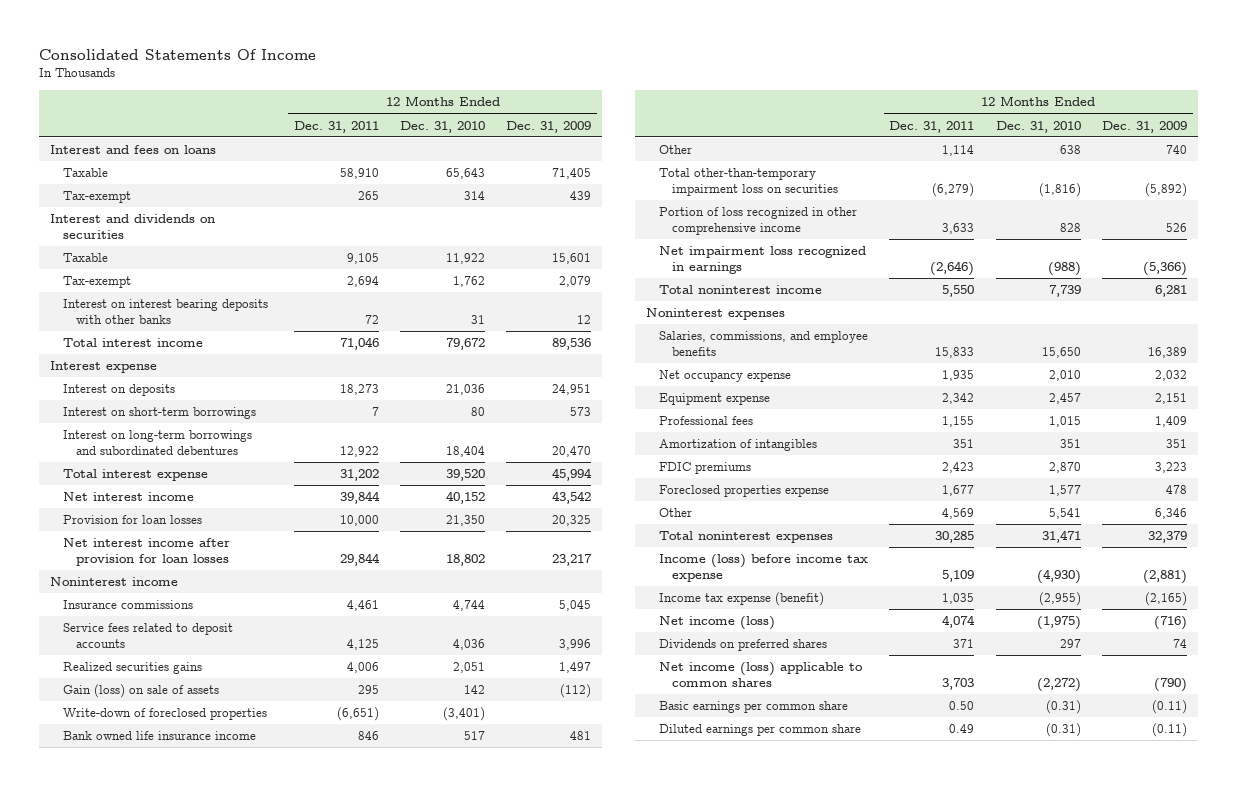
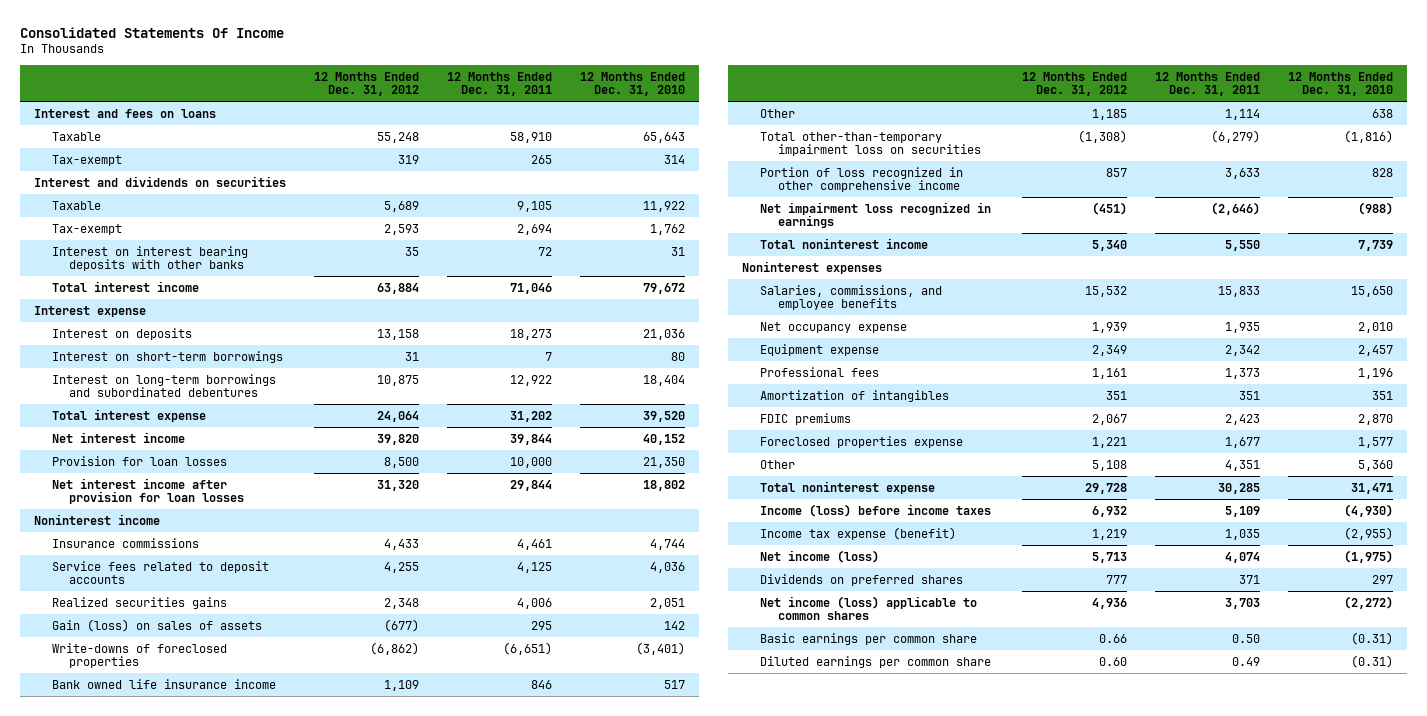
- | 12 Months Ended Dec. 31, 2011 | 12 Months Ended Dec. 31, 2010 | 12 Months Ended Dec. 31, 2009
+ | 12 Months Ended Dec. 31, 2012 | 12 Months Ended Dec. 31, 2011 | 12 Months Ended Dec. 31, 2010
- Gain (loss) on sale of assets | 295 | 142 | (112)
- Write-down of foreclosed properties | (6,651) | (3,401) |
+ Gain (loss) on sales of assets | (677) | 295 | 142
+ Write-downs of foreclosed properties | (6,862) | (6,651) | (3,401)
- Professional fees | 1,155 | 1,015 | 1,409
+ Professional fees | 1,161 | 1,373 | 1,196
- Other | 4,569 | 5,541 | 6,346
- Total noninterest expenses | 30,285 | 31,471 | 32,379
- Income (loss) before income tax expense | 5,109 | (4,930) | (2,881)
+ Other | 5,108 | 4,351 | 5,360
+ Total noninterest expense | 29,728 | 30,285 | 31,471
+ Income (loss) before income taxes | 6,932 | 5,109 | (4,930)

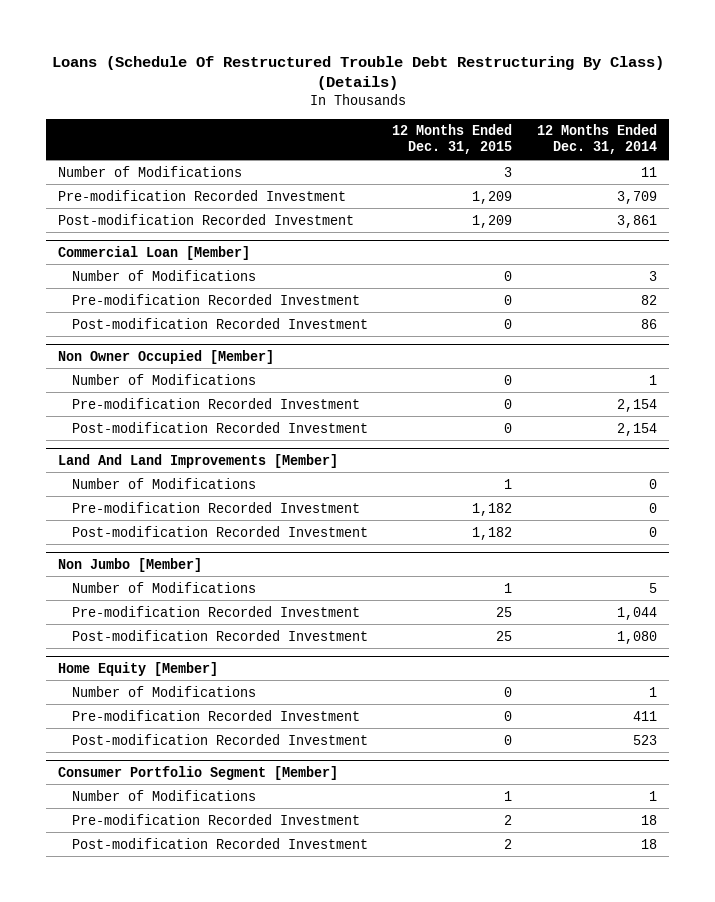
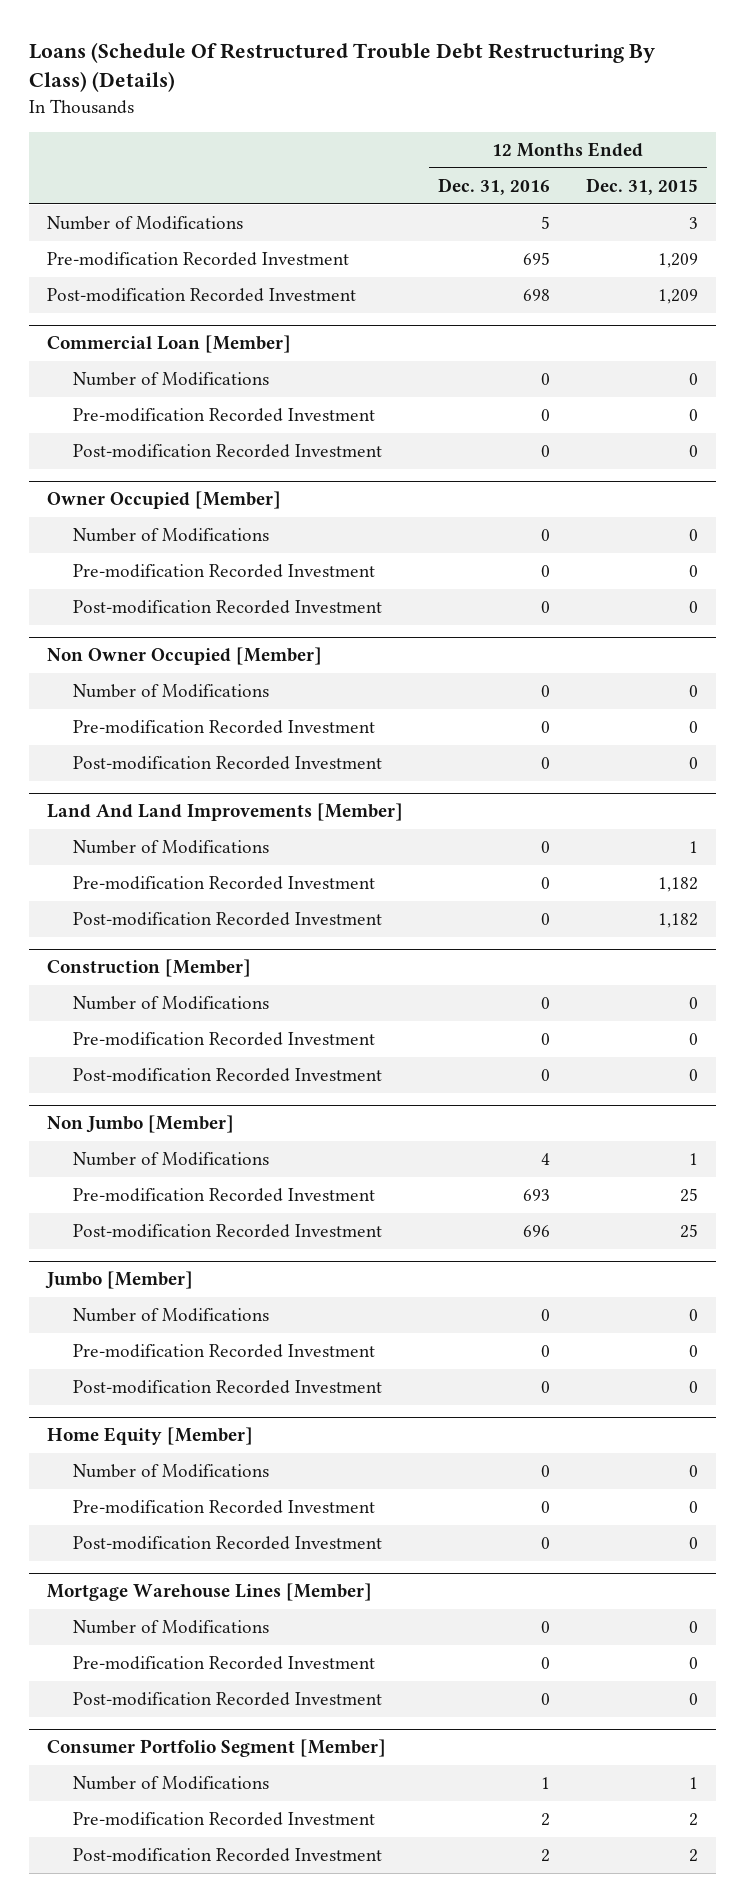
- | 12 Months Ended Dec. 31, 2015 | 12 Months Ended Dec. 31, 2014
+ | 12 Months Ended Dec. 31, 2016 | 12 Months Ended Dec. 31, 2015
+ Owner Occupied [Member]
+ Number of Modifications | 0 | 0
+ Pre-modification Recorded Investment | 0 | 0
+ Post-modification Recorded Investment | 0 | 0
+ Construction [Member]
+ Number of Modifications | 0 | 0
+ Pre-modification Recorded Investment | 0 | 0
+ Post-modification Recorded Investment | 0 | 0
+ Jumbo [Member]
+ Number of Modifications | 0 | 0
+ Pre-modification Recorded Investment | 0 | 0
+ Post-modification Recorded Investment | 0 | 0
+ Mortgage Warehouse Lines [Member]
+ Number of Modifications | 0 | 0
+ Pre-modification Recorded Investment | 0 | 0
+ Post-modification Recorded Investment | 0 | 0

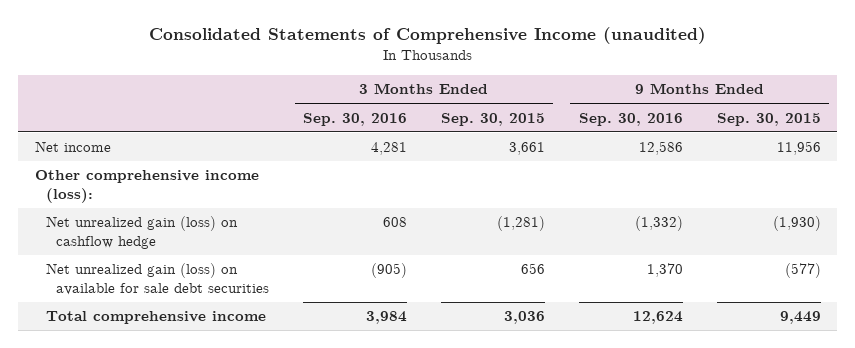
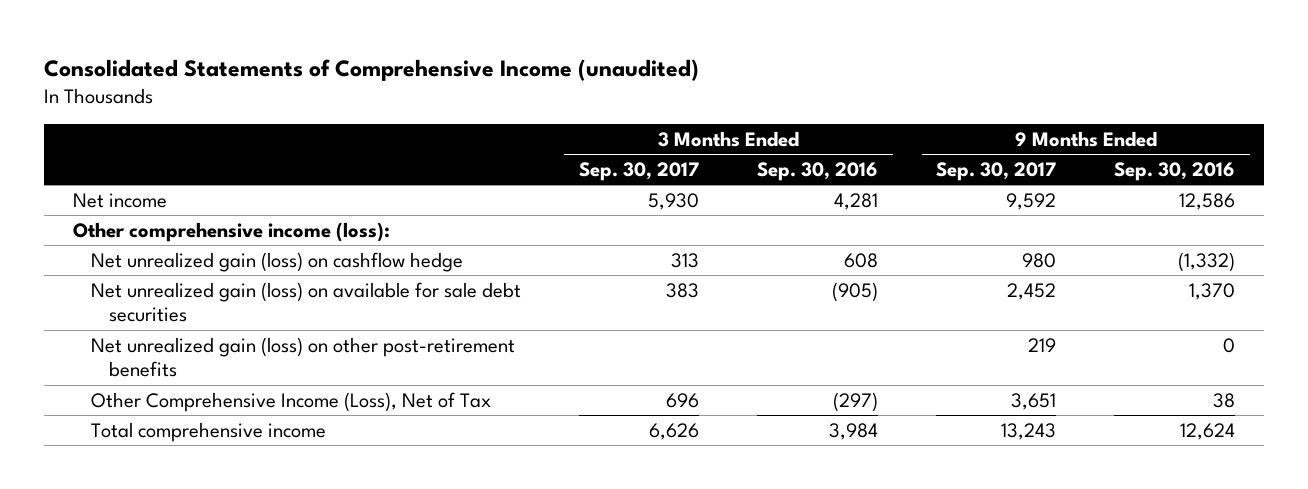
- | 3 Months Ended Sep. 30, 2016 | 3 Months Ended Sep. 30, 2015 | 9 Months Ended Sep. 30, 2016 | 9 Months Ended Sep. 30, 2015
+ | 3 Months Ended Sep. 30, 2017 | 3 Months Ended Sep. 30, 2016 | 9 Months Ended Sep. 30, 2017 | 9 Months Ended Sep. 30, 2016
+ Net unrealized gain (loss) on other post-retirement benefits | | | 219 | 0
+ Other Comprehensive Income (Loss), Net of Tax | 696 | (297) | 3,651 | 38

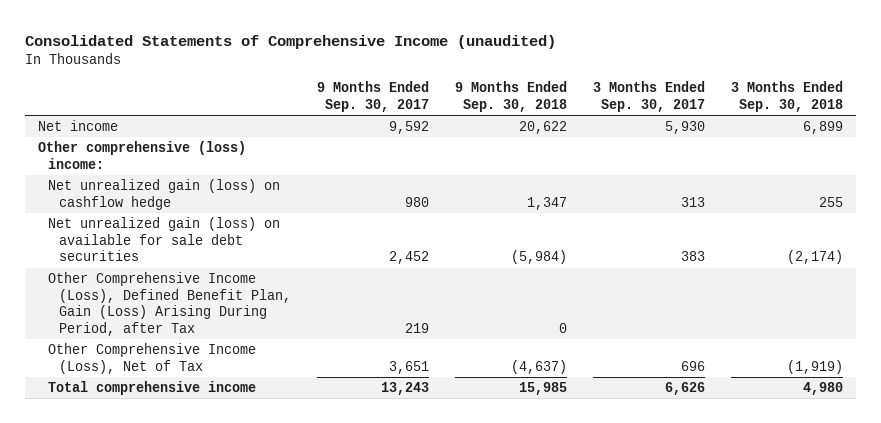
- | 3 Months Ended Sep. 30, 2017 | 3 Months Ended Sep. 30, 2016 | 9 Months Ended Sep. 30, 2017 | 9 Months Ended Sep. 30, 2016
+ | 9 Months Ended Sep. 30, 2017 | 9 Months Ended Sep. 30, 2018 | 3 Months Ended Sep. 30, 2017 | 3 Months Ended Sep. 30, 2018
- Other comprehensive income (loss):
+ Other comprehensive (loss) income:
- Net unrealized gain (loss) on other post-retirement benefits | | | 219 | 0
+ Other Comprehensive Income (Loss), Defined Benefit Plan, Gain (Loss) Arising During Period, after Tax | 219 | 0 | |

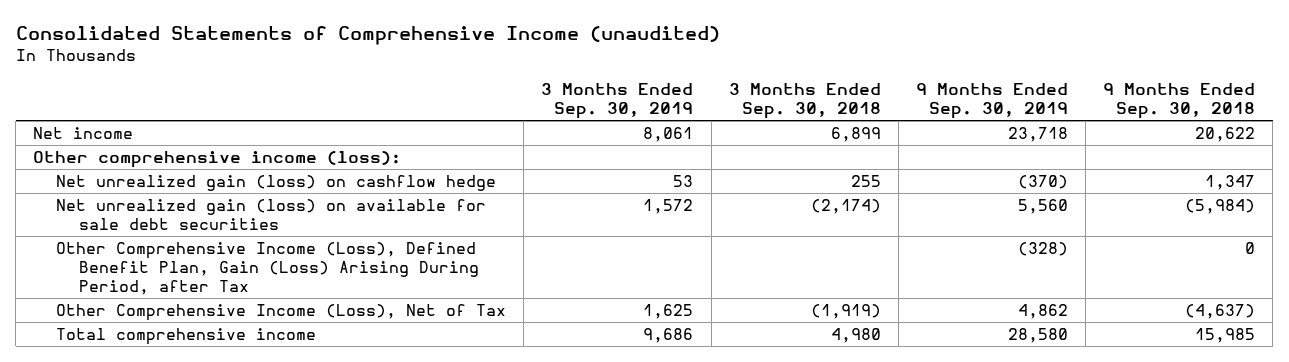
- | 9 Months Ended Sep. 30, 2017 | 9 Months Ended Sep. 30, 2018 | 3 Months Ended Sep. 30, 2017 | 3 Months Ended Sep. 30, 2018
+ | 3 Months Ended Sep. 30, 2019 | 3 Months Ended Sep. 30, 2018 | 9 Months Ended Sep. 30, 2019 | 9 Months Ended Sep. 30, 2018
- Other comprehensive (loss) income:
+ Other comprehensive income (loss):

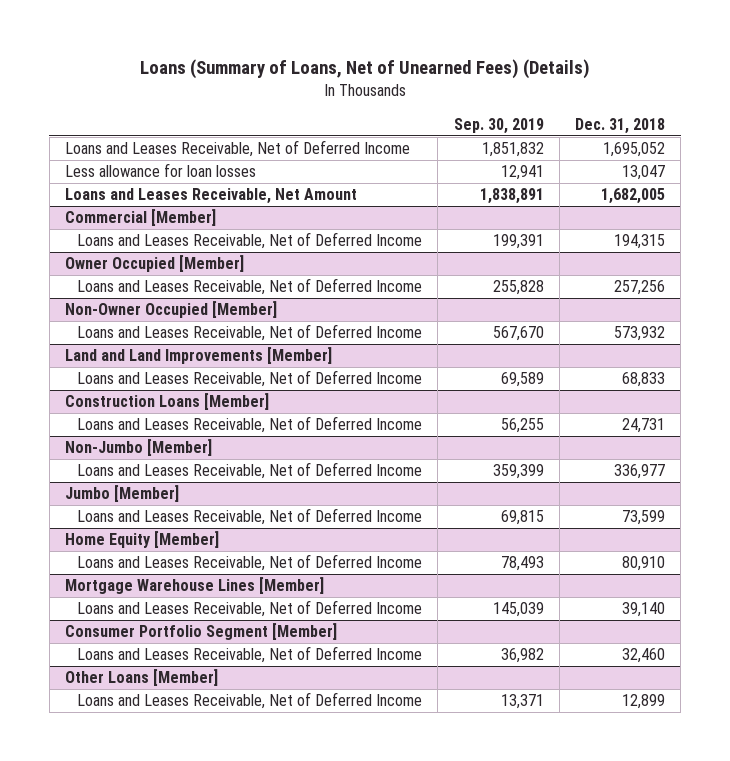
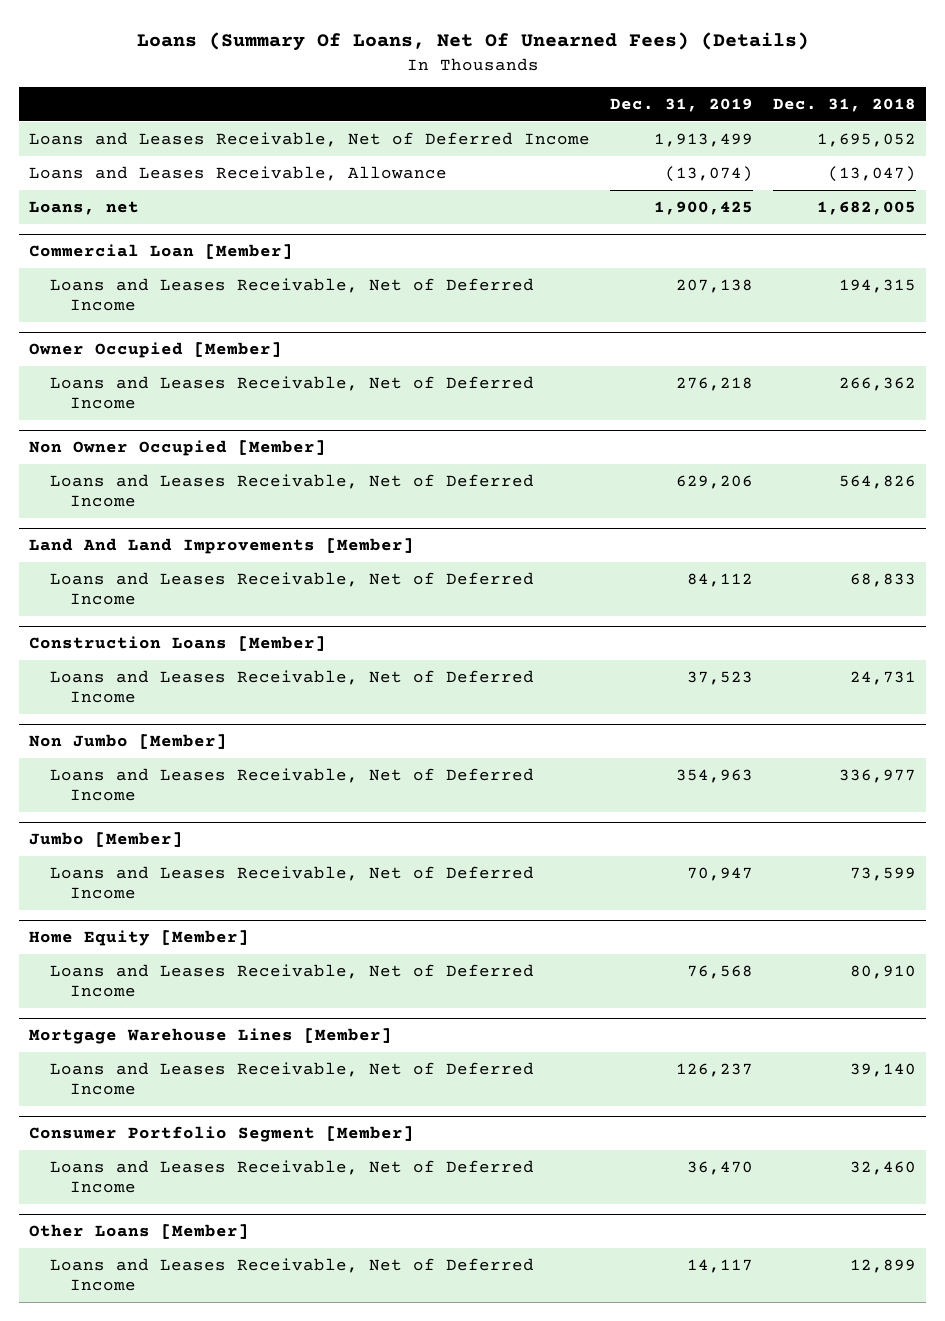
- Loans (Summary of Loans, Net of Unearned Fees) (Details)
+ Loans (Summary Of Loans, Net Of Unearned Fees) (Details)
- | Sep. 30, 2019 | Dec. 31, 2018
+ | Dec. 31, 2019 | Dec. 31, 2018
- Less allowance for loan losses | 12,941 | 13,047
- Loans and Leases Receivable, Net Amount | 1,838,891 | 1,682,005
- Commercial [Member]
+ Loans and Leases Receivable, Allowance | (13,074) | (13,047)
+ Loans, net | 1,900,425 | 1,682,005
+ Commercial Loan [Member]
@ Owner Occupied [Member]
- Loans and Leases Receivable, Net of Deferred Income | 255,828 | 257,256
- Non-Owner Occupied [Member]
- Loans and Leases Receivable, Net of Deferred Income | 567,670 | 573,932
- Land and Land Improvements [Member]
@ Owner Occupied [Member]
+ Loans and Leases Receivable, Net of Deferred Income | 276,218 | 266,362
+ Non Owner Occupied [Member]
+ Loans and Leases Receivable, Net of Deferred Income | 629,206 | 564,826
+ Land And Land Improvements [Member]
- Non-Jumbo [Member]
+ Non Jumbo [Member]

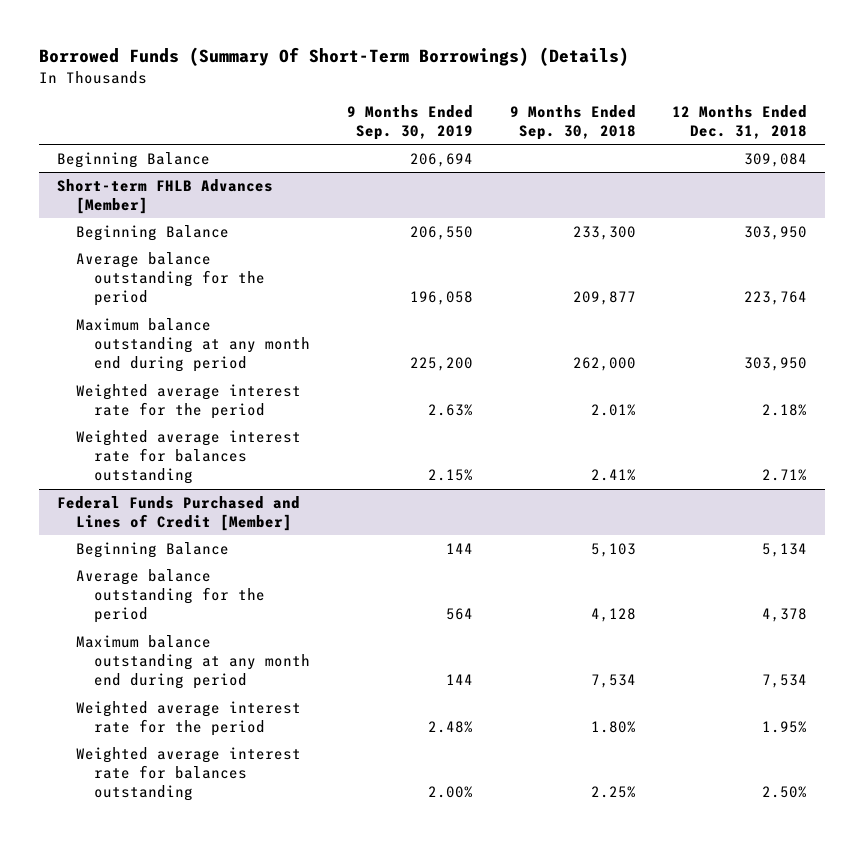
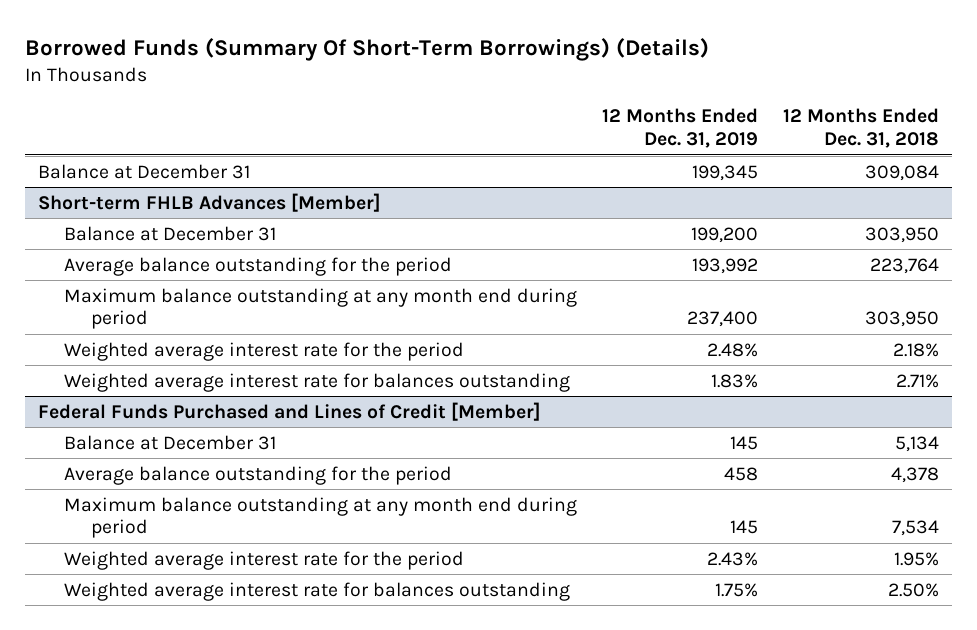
- | 9 Months Ended Sep. 30, 2019 | 9 Months Ended Sep. 30, 2018 | 12 Months Ended Dec. 31, 2018
+ | 12 Months Ended Dec. 31, 2019 | 12 Months Ended Dec. 31, 2018
- Beginning Balance | 206,694 | | 309,084
+ Balance at December 31 | 199,345 | 309,084
@ Short-term FHLB Advances [Member]
- Beginning Balance | 206,550 | 233,300 | 303,950
+ Balance at December 31 | 199,200 | 303,950
@ Federal Funds Purchased and Lines of Credit [Member]
- Beginning Balance | 144 | 5,103 | 5,134
+ Balance at December 31 | 145 | 5,134

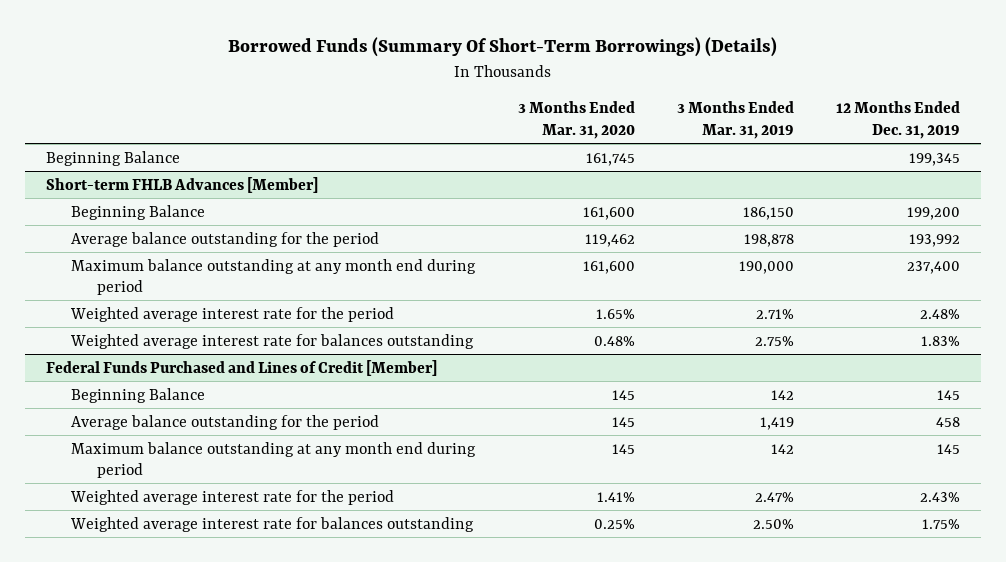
- | 12 Months Ended Dec. 31, 2019 | 12 Months Ended Dec. 31, 2018
+ | 3 Months Ended Mar. 31, 2020 | 3 Months Ended Mar. 31, 2019 | 12 Months Ended Dec. 31, 2019
- Balance at December 31 | 199,345 | 309,084
+ Beginning Balance | 161,745 | | 199,345
@ Short-term FHLB Advances [Member]
- Balance at December 31 | 199,200 | 303,950
+ Beginning Balance | 161,600 | 186,150 | 199,200
@ Federal Funds Purchased and Lines of Credit [Member]
- Balance at December 31 | 145 | 5,134
+ Beginning Balance | 145 | 142 | 145

